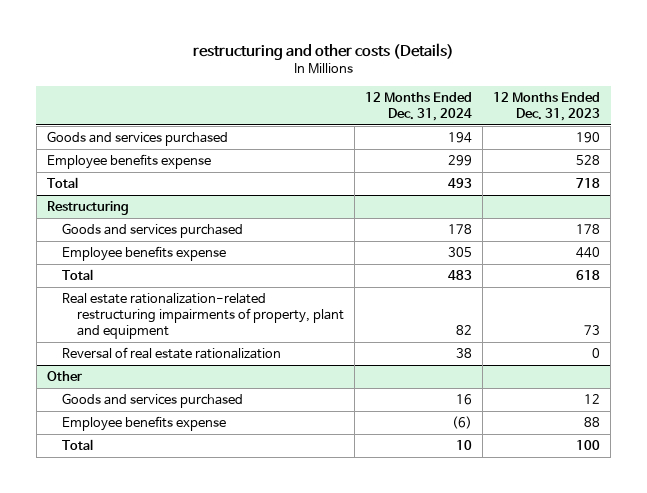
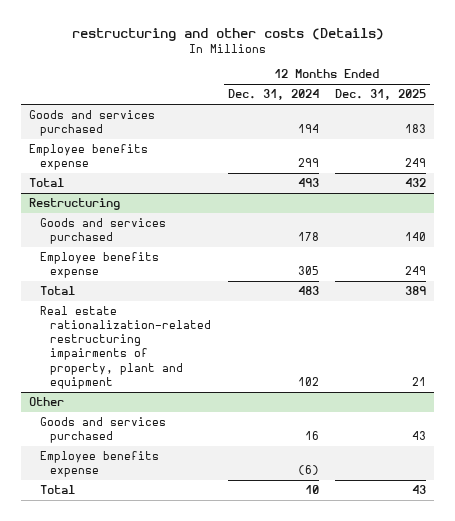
- | 12 Months Ended Dec. 31, 2024 | 12 Months Ended Dec. 31, 2023
+ | 12 Months Ended Dec. 31, 2024 | 12 Months Ended Dec. 31, 2025
@ Restructuring
- Real estate rationalization-related restructuring impairments of property, plant and equipment | 82 | 73
- Reversal of real estate rationalization | 38 | 0
+ Real estate rationalization-related restructuring impairments of property, plant and equipment | 102 | 21

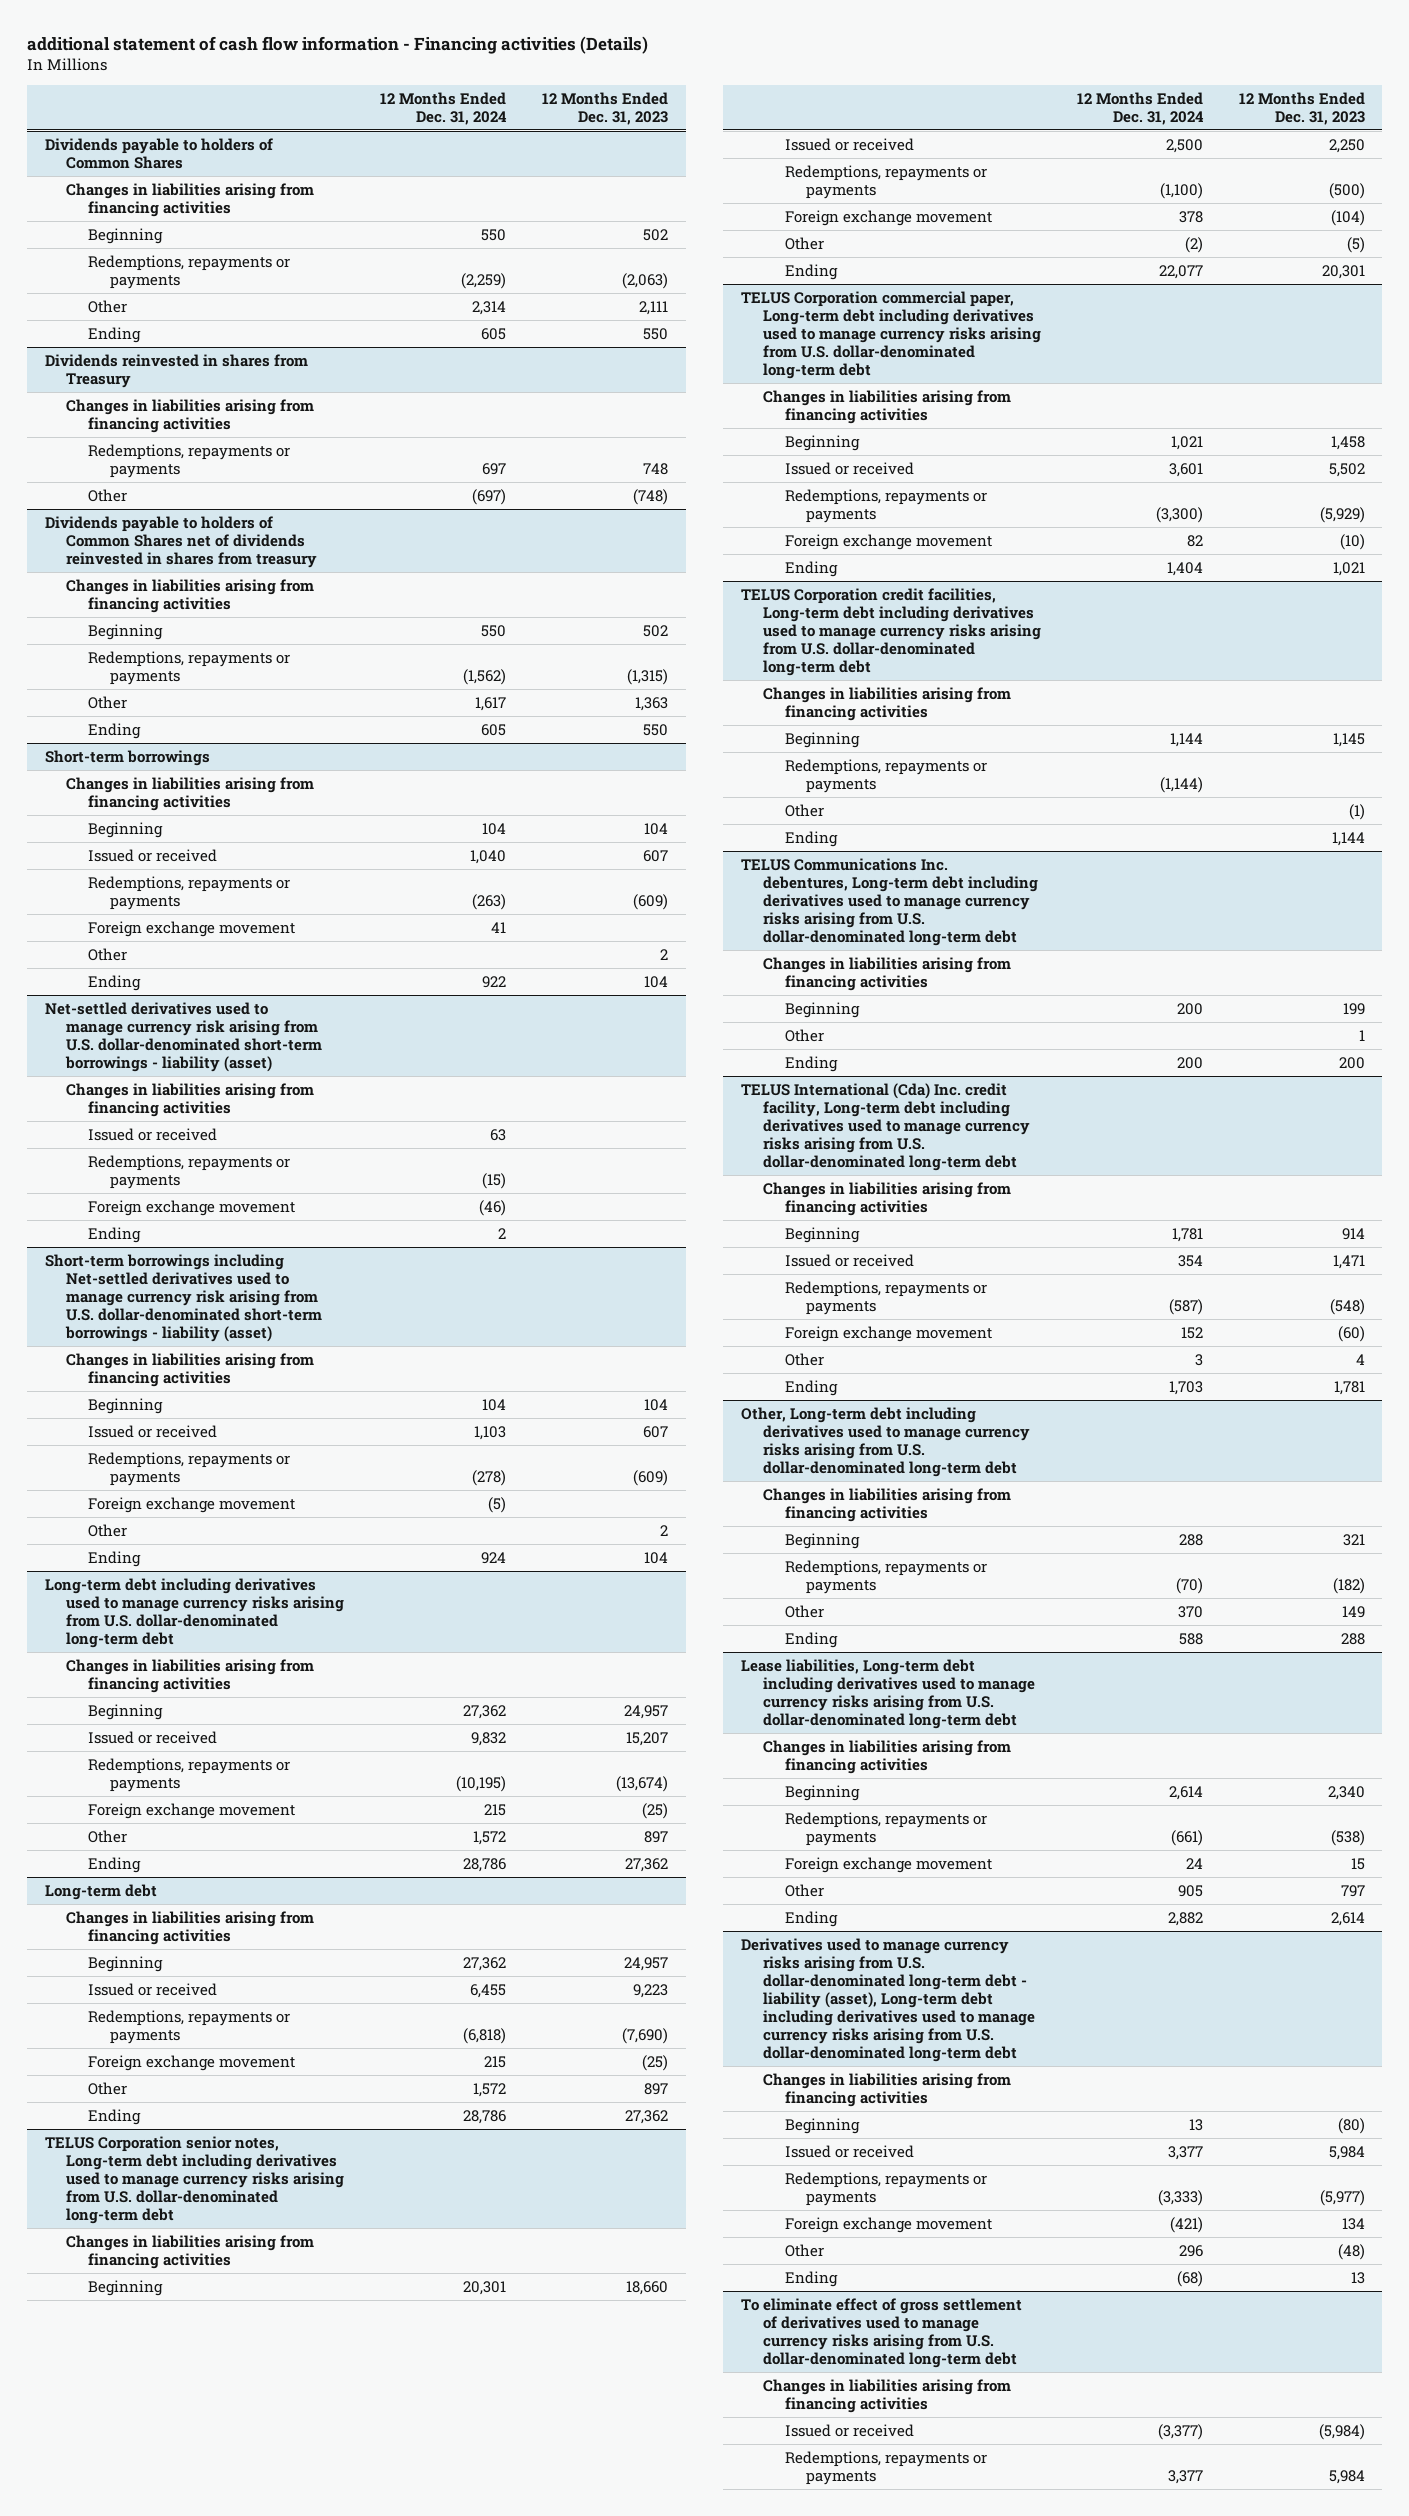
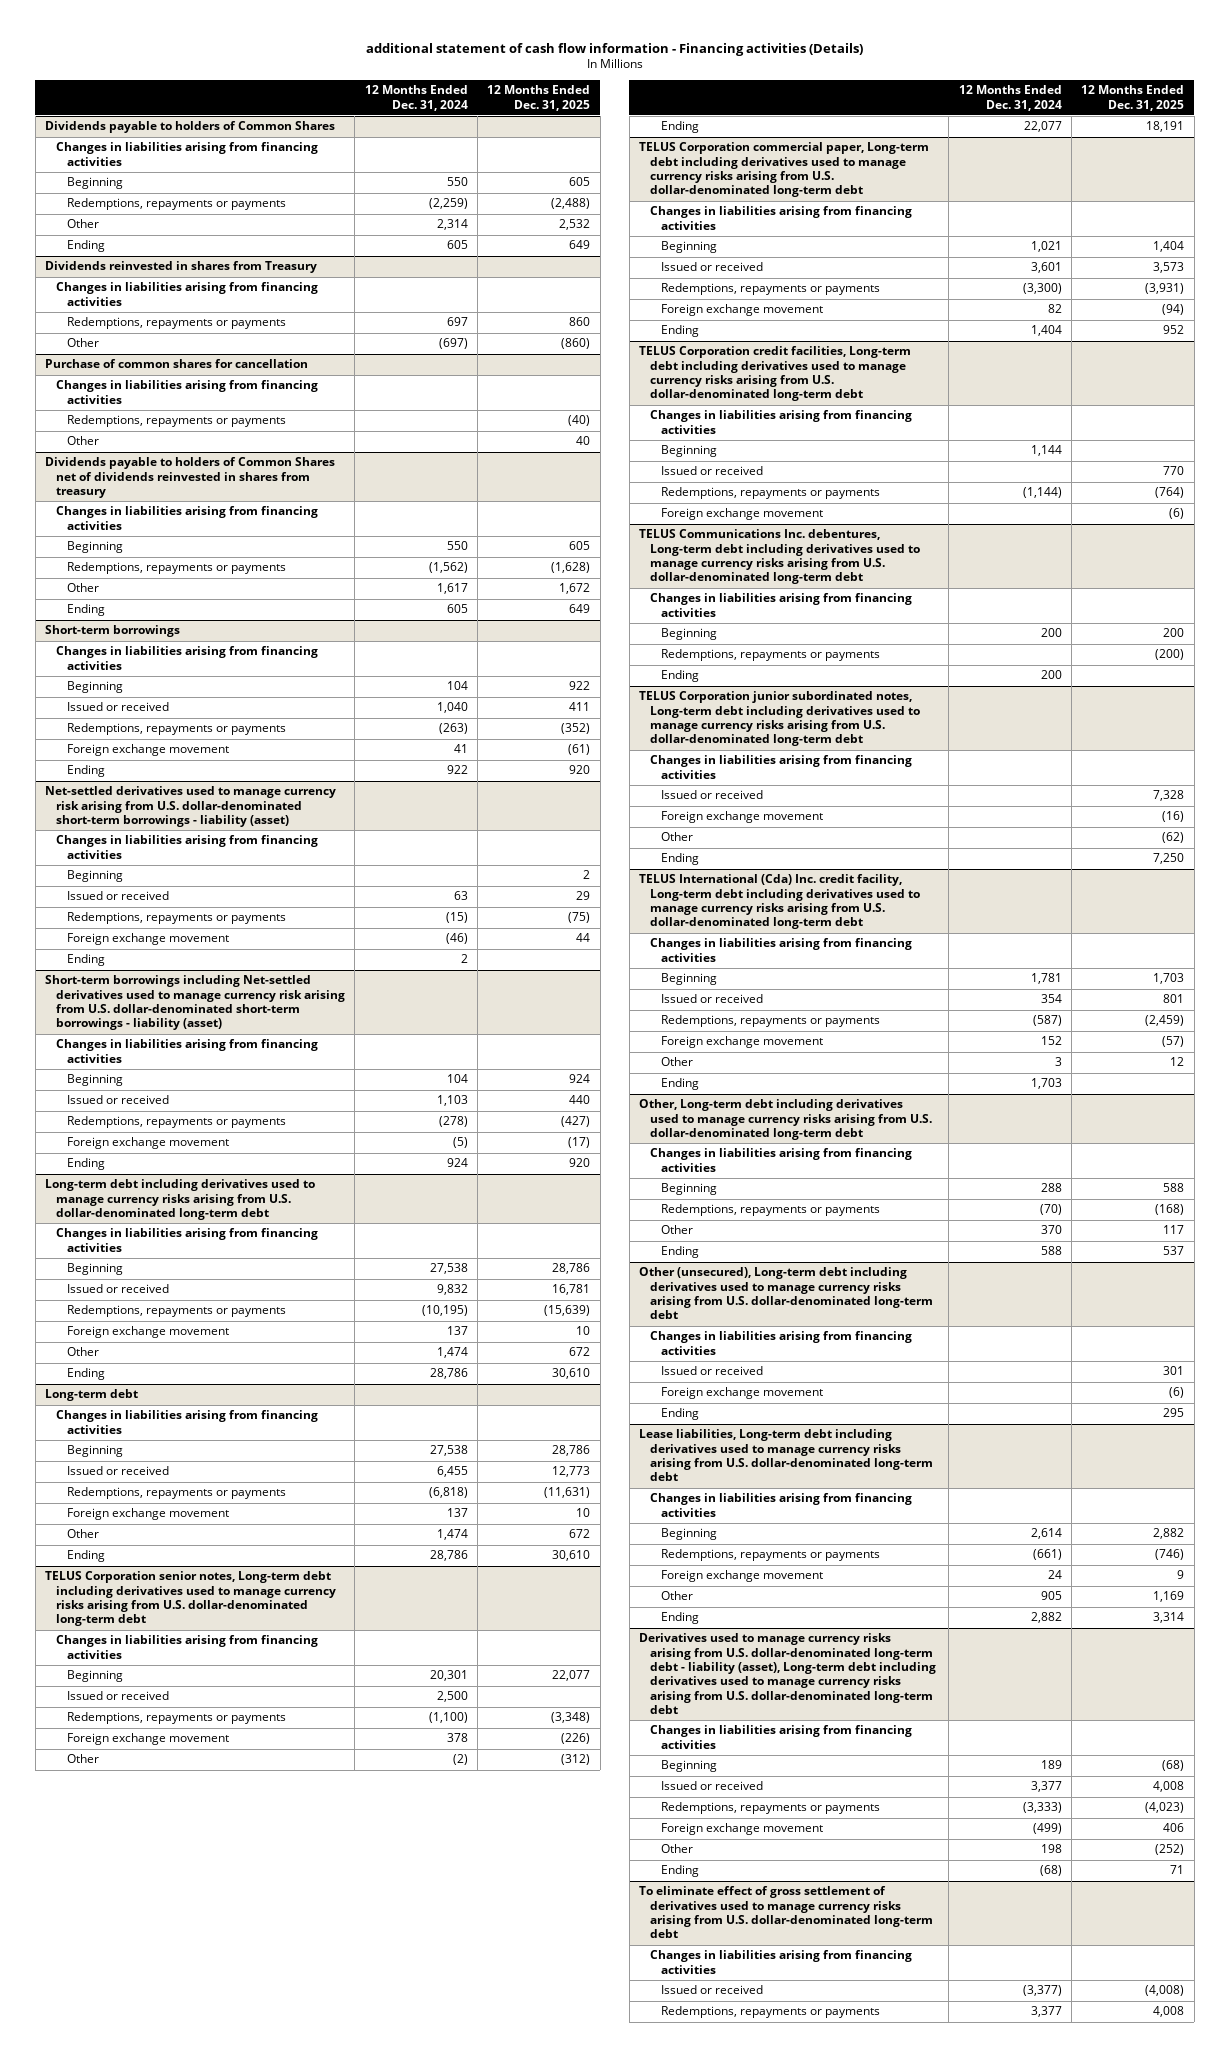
- | 12 Months Ended Dec. 31, 2024 | 12 Months Ended Dec. 31, 2023
+ | 12 Months Ended Dec. 31, 2024 | 12 Months Ended Dec. 31, 2025
+ Purchase of common shares for cancellation
+ Changes in liabilities arising from financing activities
+ Redemptions, repayments or payments | | (40)
+ Other | | 40
@ Short-term borrowings
- Other | | 2
@ Net-settled derivatives used to manage currency risk arising from U.S. dollar-denominated short-term borrowings - liability (asset)
+ Beginning | | 2
@ Short-term borrowings including Net-settled derivatives used to manage currency risk arising from U.S. dollar-denominated short-term borrowings - liability (asset)
- Other | | 2
@ Long-term debt including derivatives used to manage currency risks arising from U.S. dollar-denominated long-term debt
- Beginning | 27,362 | 24,957
+ Beginning | 27,538 | 28,786
- Foreign exchange movement | 215 | (25)
- Other | 1,572 | 897
+ Foreign exchange movement | 137 | 10
+ Other | 1,474 | 672
@ Long-term debt
- Beginning | 27,362 | 24,957
+ Beginning | 27,538 | 28,786
- Foreign exchange movement | 215 | (25)
- Other | 1,572 | 897
+ Foreign exchange movement | 137 | 10
+ Other | 1,474 | 672
@ TELUS Corporation credit facilities, Long-term debt including derivatives used to manage currency risks arising from U.S. dollar-denominated long-term debt
+ Issued or received | | 770
- Other | | (1)
- Ending | | 1,144
+ Foreign exchange movement | | (6)
@ TELUS Communications Inc. debentures, Long-term debt including derivatives used to manage currency risks arising from U.S. dollar-denominated long-term debt
- Other | | 1
+ Redemptions, repayments or payments | | (200)
+ TELUS Corporation junior subordinated notes, Long-term debt including derivatives used to manage currency risks arising from U.S. dollar-denominated long-term debt
+ Changes in liabilities arising from financing activities
+ Issued or received | | 7,328
+ Foreign exchange movement | | (16)
+ Other | | (62)
+ Ending | | 7,250
+ Other (unsecured), Long-term debt including derivatives used to manage currency risks arising from U.S. dollar-denominated long-term debt
+ Changes in liabilities arising from financing activities
+ Issued or received | | 301
+ Foreign exchange movement | | (6)
+ Ending | | 295
@ Derivatives used to manage currency risks arising from U.S. dollar-denominated long-term debt - liability (asset), Long-term debt including derivatives used to manage currency risks arising from U.S. dollar-denominated long-term debt
- Beginning | 13 | (80)
+ Beginning | 189 | (68)
- Foreign exchange movement | (421) | 134
- Other | 296 | (48)
+ Foreign exchange movement | (499) | 406
+ Other | 198 | (252)

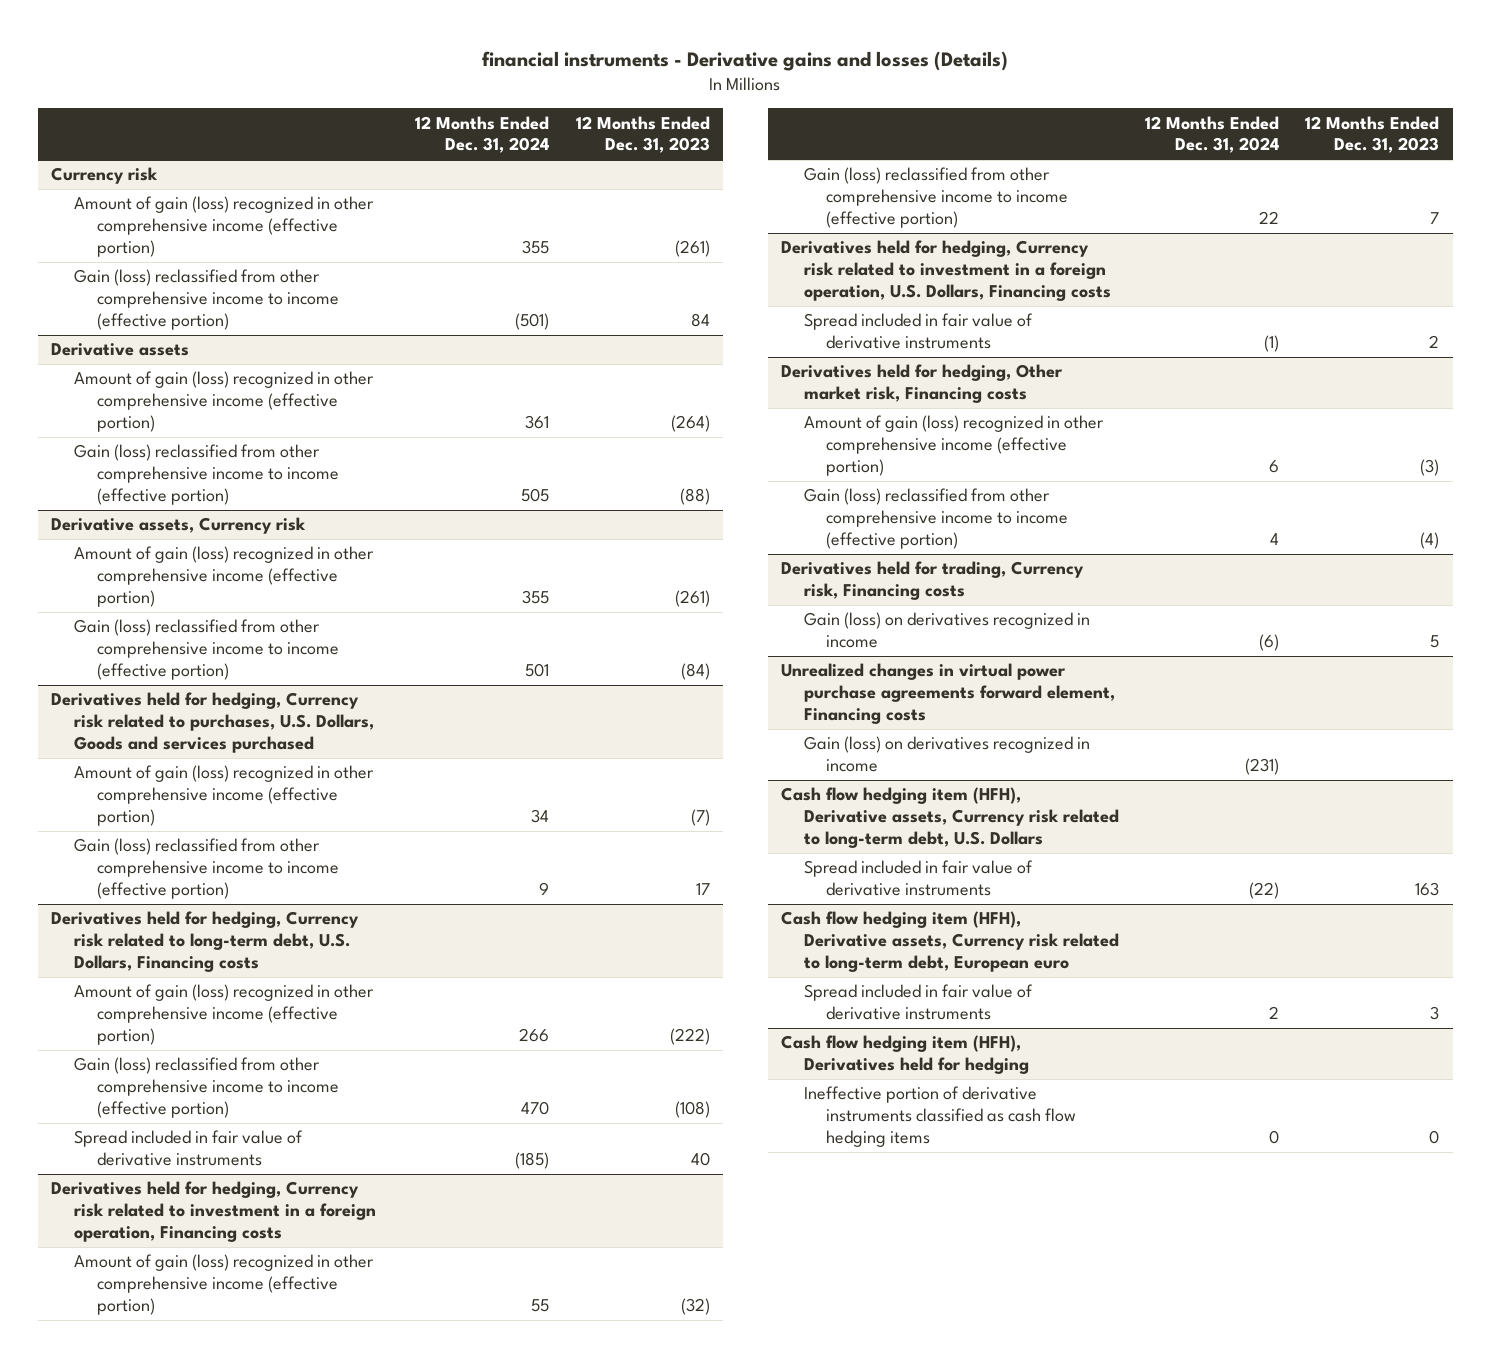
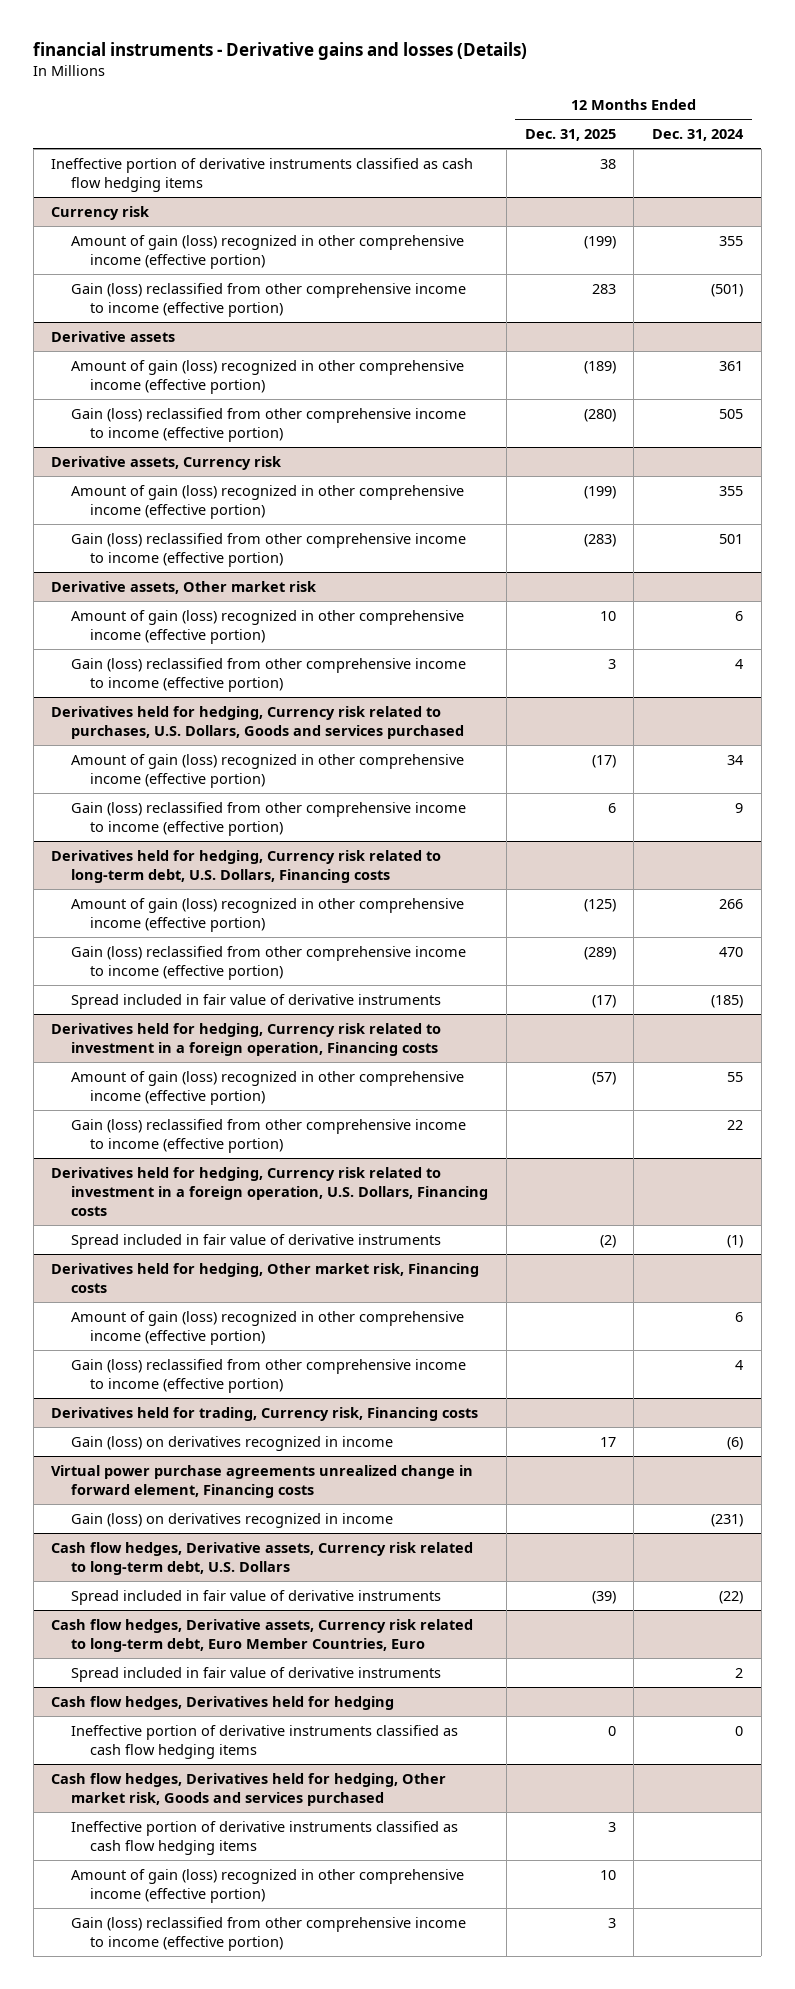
- | 12 Months Ended Dec. 31, 2024 | 12 Months Ended Dec. 31, 2023
+ | 12 Months Ended Dec. 31, 2025 | 12 Months Ended Dec. 31, 2024
+ Ineffective portion of derivative instruments classified as cash flow hedging items | 38 |
+ Derivative assets, Other market risk
+ Amount of gain (loss) recognized in other comprehensive income (effective portion) | 10 | 6
+ Gain (loss) reclassified from other comprehensive income to income (effective portion) | 3 | 4
- Unrealized changes in virtual power purchase agreements forward element, Financing costs
+ Virtual power purchase agreements unrealized change in forward element, Financing costs
- Cash flow hedging item (HFH), Derivative assets, Currency risk related to long-term debt, U.S. Dollars
+ Cash flow hedges, Derivative assets, Currency risk related to long-term debt, U.S. Dollars
- Cash flow hedging item (HFH), Derivative assets, Currency risk related to long-term debt, European euro
+ Cash flow hedges, Derivative assets, Currency risk related to long-term debt, Euro Member Countries, Euro
- Cash flow hedging item (HFH), Derivatives held for hedging
+ Cash flow hedges, Derivatives held for hedging
+ Cash flow hedges, Derivatives held for hedging, Other market risk, Goods and services purchased
+ Ineffective portion of derivative instruments classified as cash flow hedging items | 3 |
+ Amount of gain (loss) recognized in other comprehensive income (effective portion) | 10 |
+ Gain (loss) reclassified from other comprehensive income to income (effective portion) | 3 |

